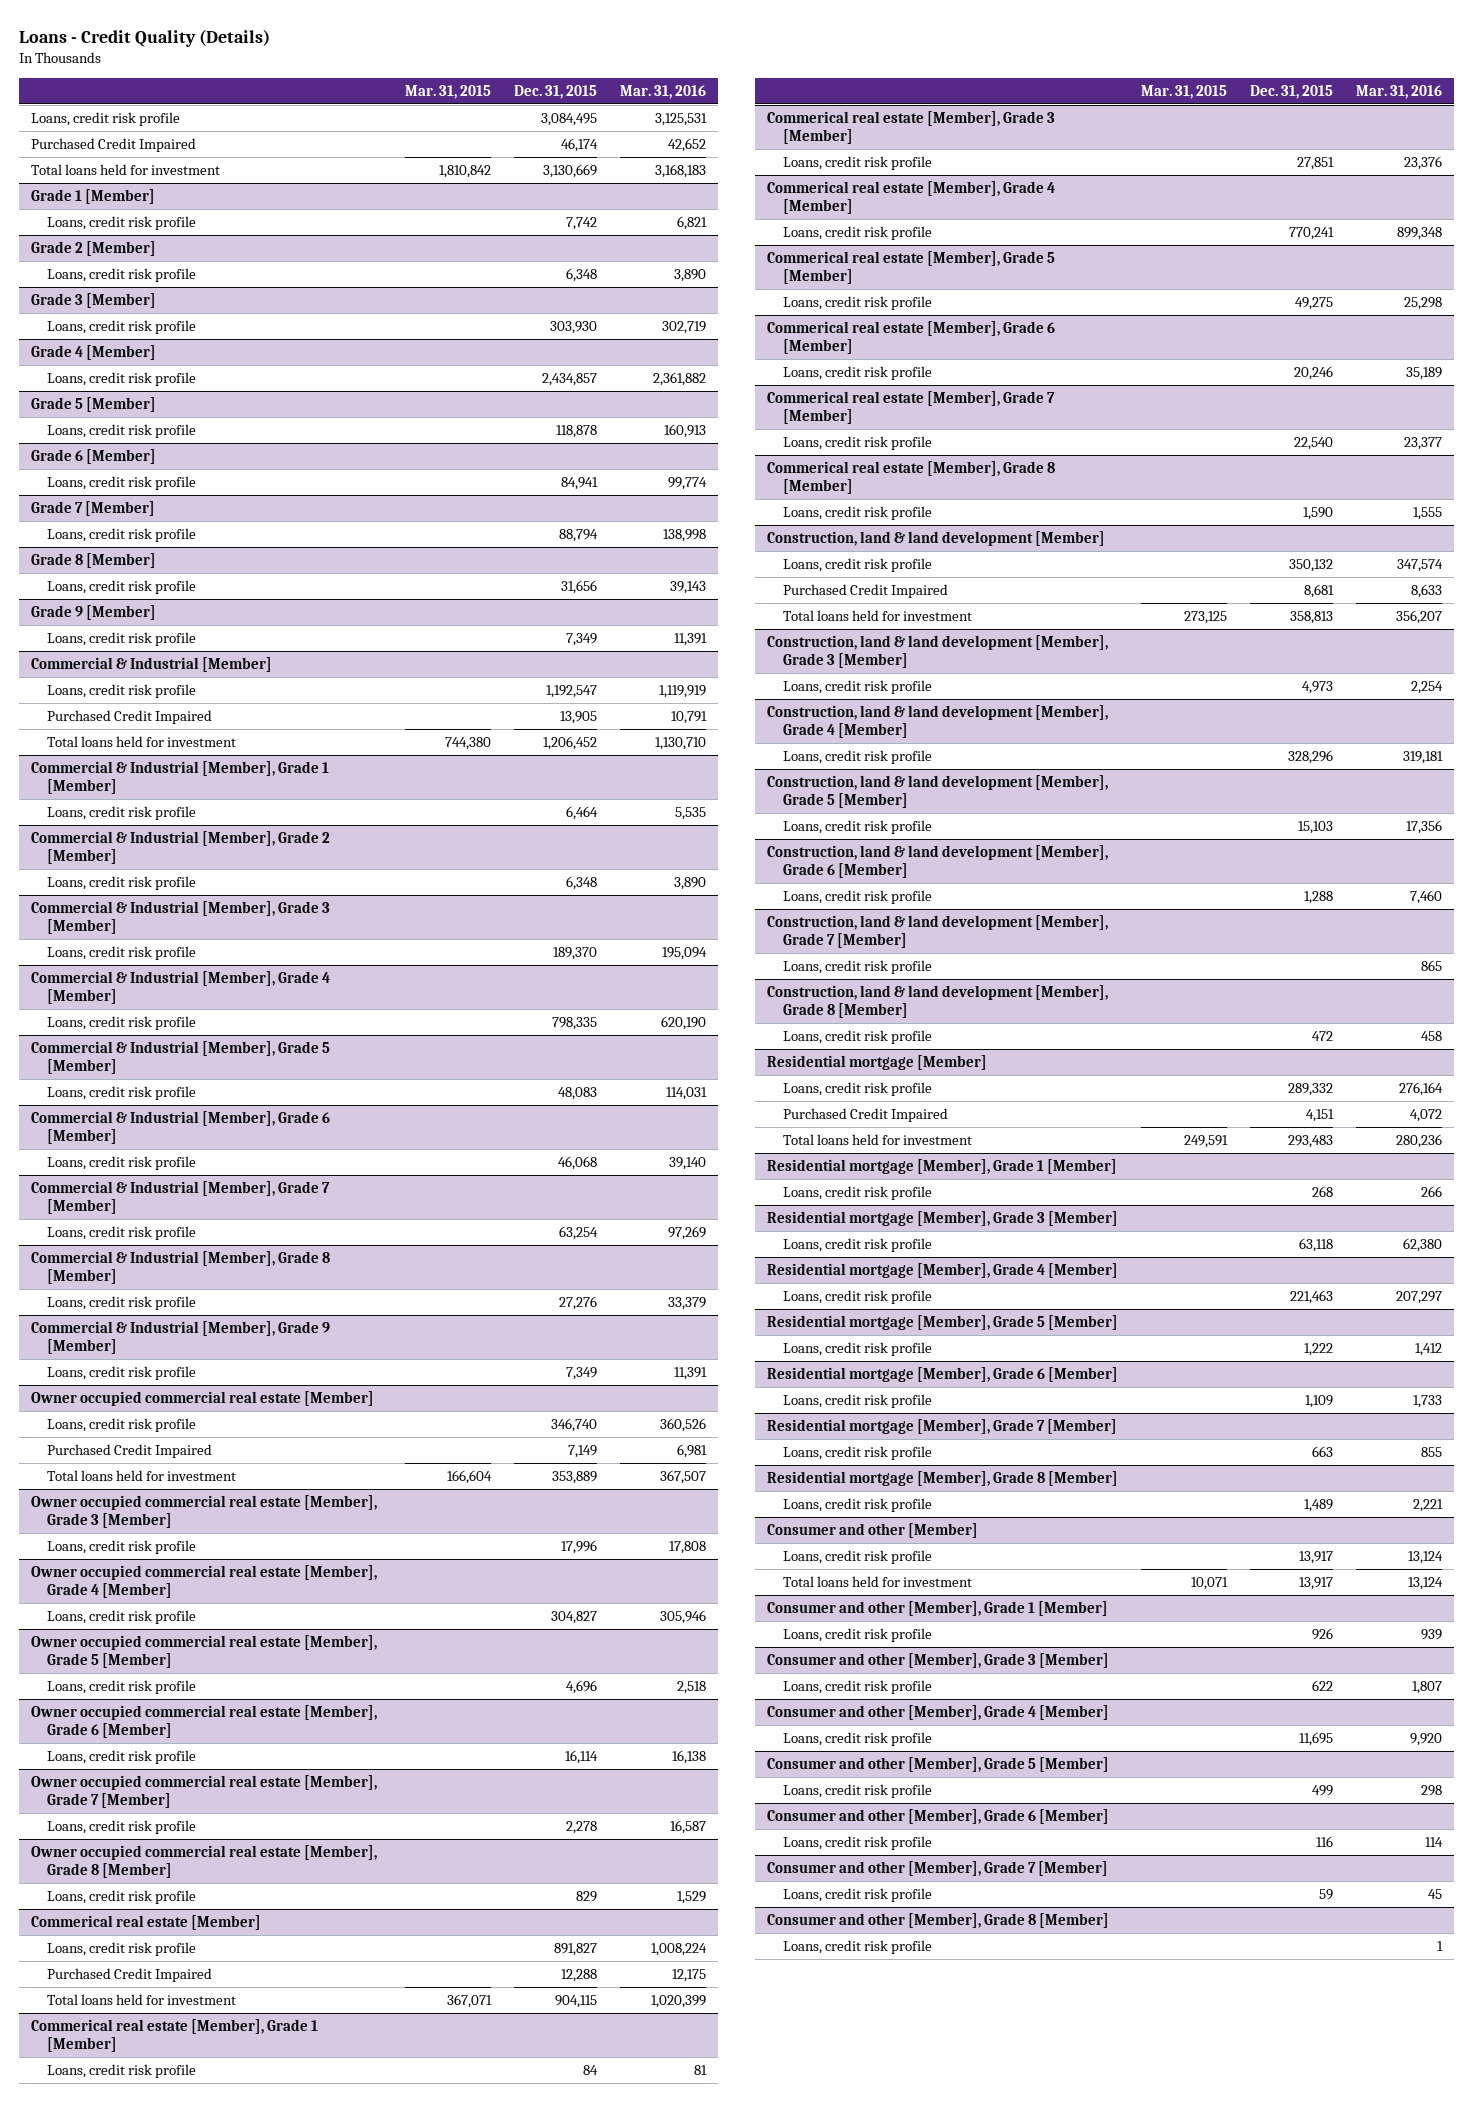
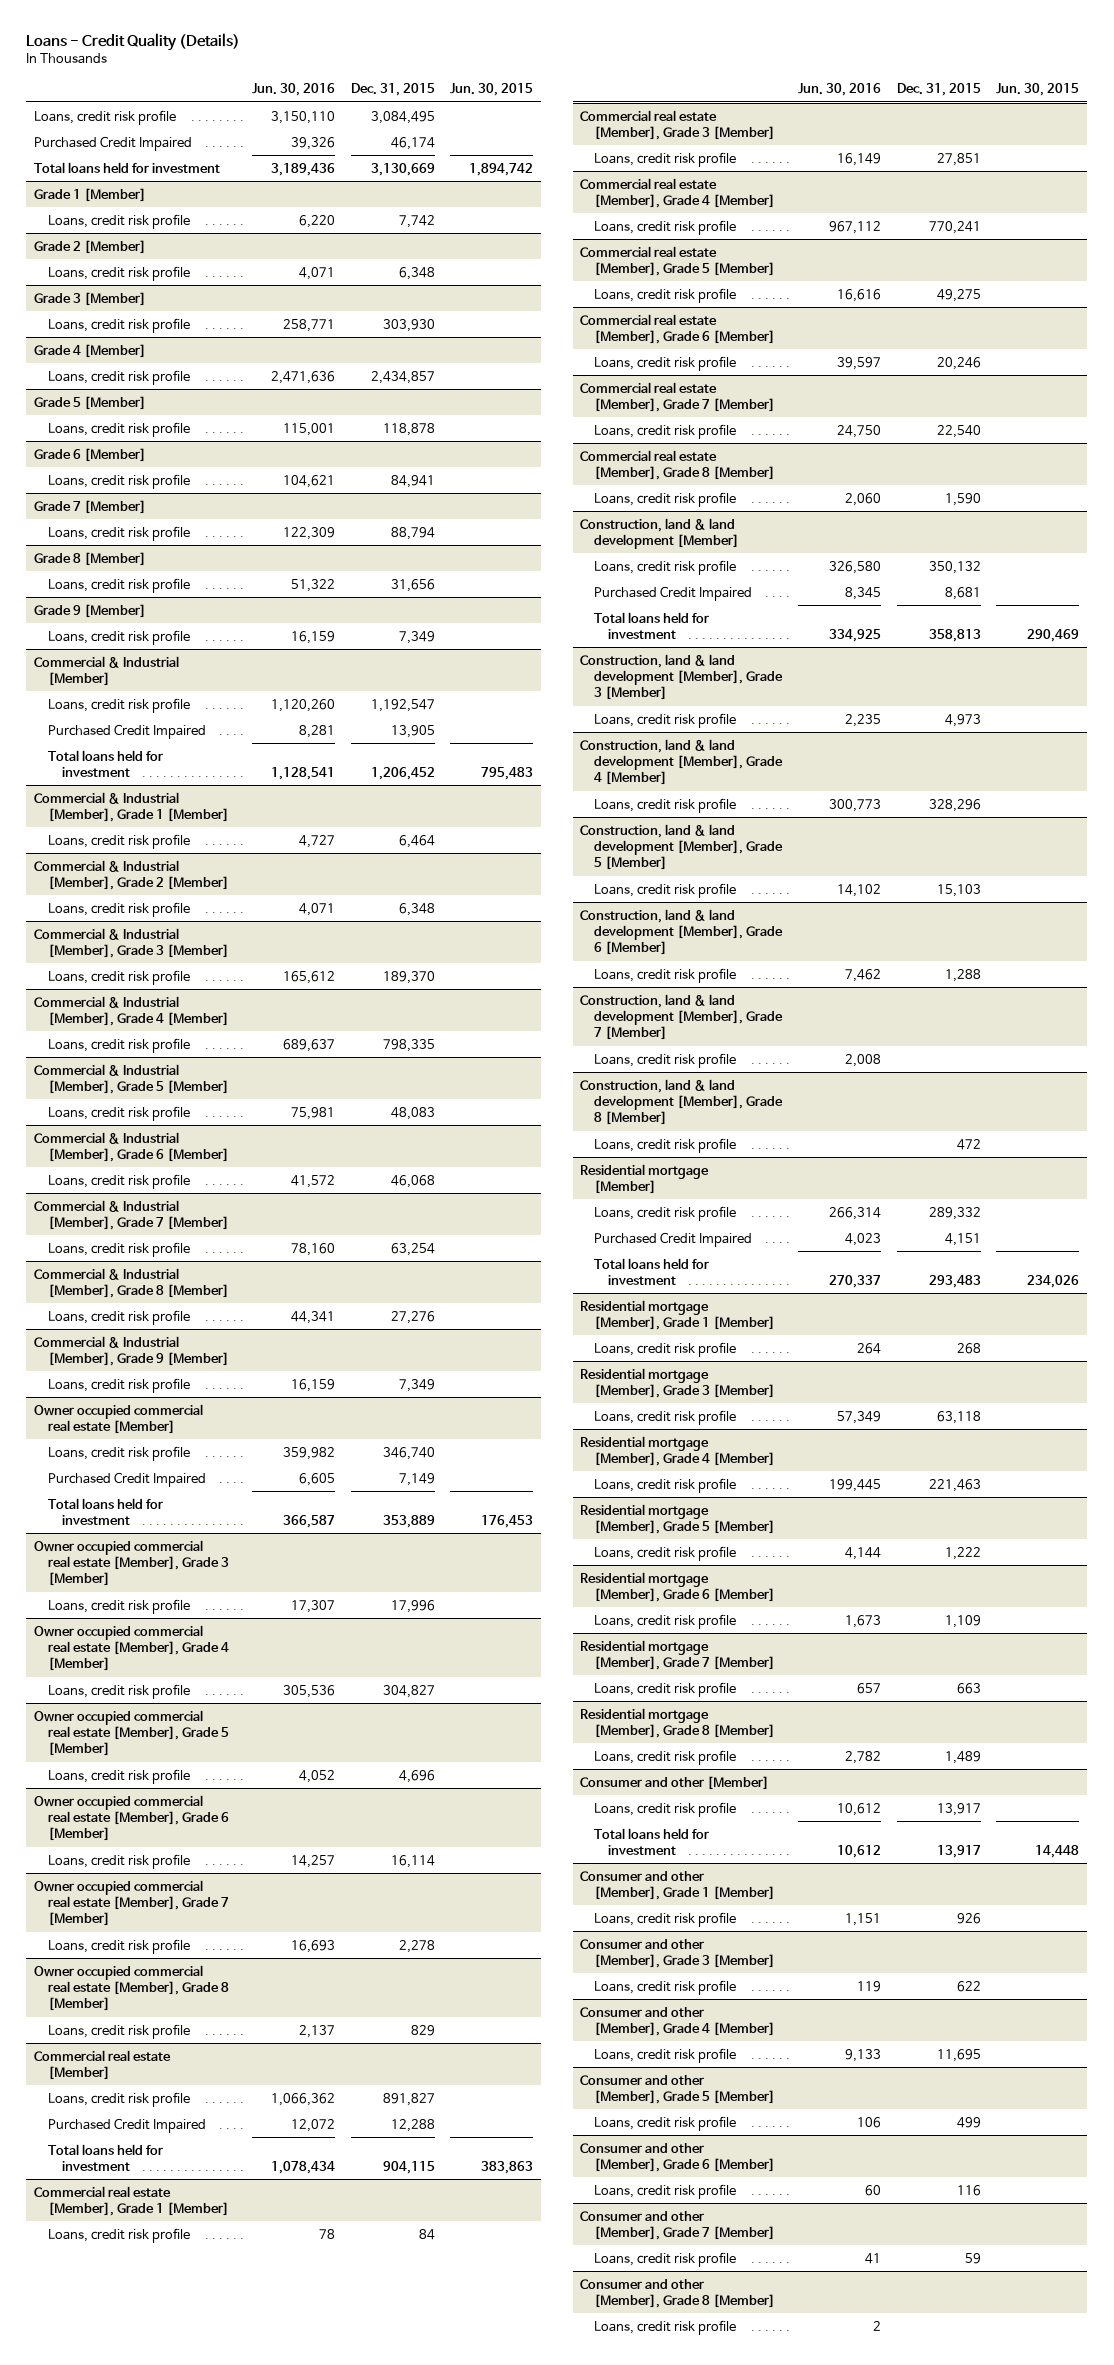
- | Mar. 31, 2015 | Dec. 31, 2015 | Mar. 31, 2016
+ | Jun. 30, 2016 | Dec. 31, 2015 | Jun. 30, 2015
- Commerical real estate [Member]
+ Commercial real estate [Member]
- Commerical real estate [Member], Grade 1 [Member]
+ Commercial real estate [Member], Grade 1 [Member]
- Commerical real estate [Member], Grade 3 [Member]
+ Commercial real estate [Member], Grade 3 [Member]
- Commerical real estate [Member], Grade 4 [Member]
+ Commercial real estate [Member], Grade 4 [Member]
- Commerical real estate [Member], Grade 5 [Member]
+ Commercial real estate [Member], Grade 5 [Member]
- Commerical real estate [Member], Grade 6 [Member]
+ Commercial real estate [Member], Grade 6 [Member]
- Commerical real estate [Member], Grade 7 [Member]
+ Commercial real estate [Member], Grade 7 [Member]
- Commerical real estate [Member], Grade 8 [Member]
+ Commercial real estate [Member], Grade 8 [Member]

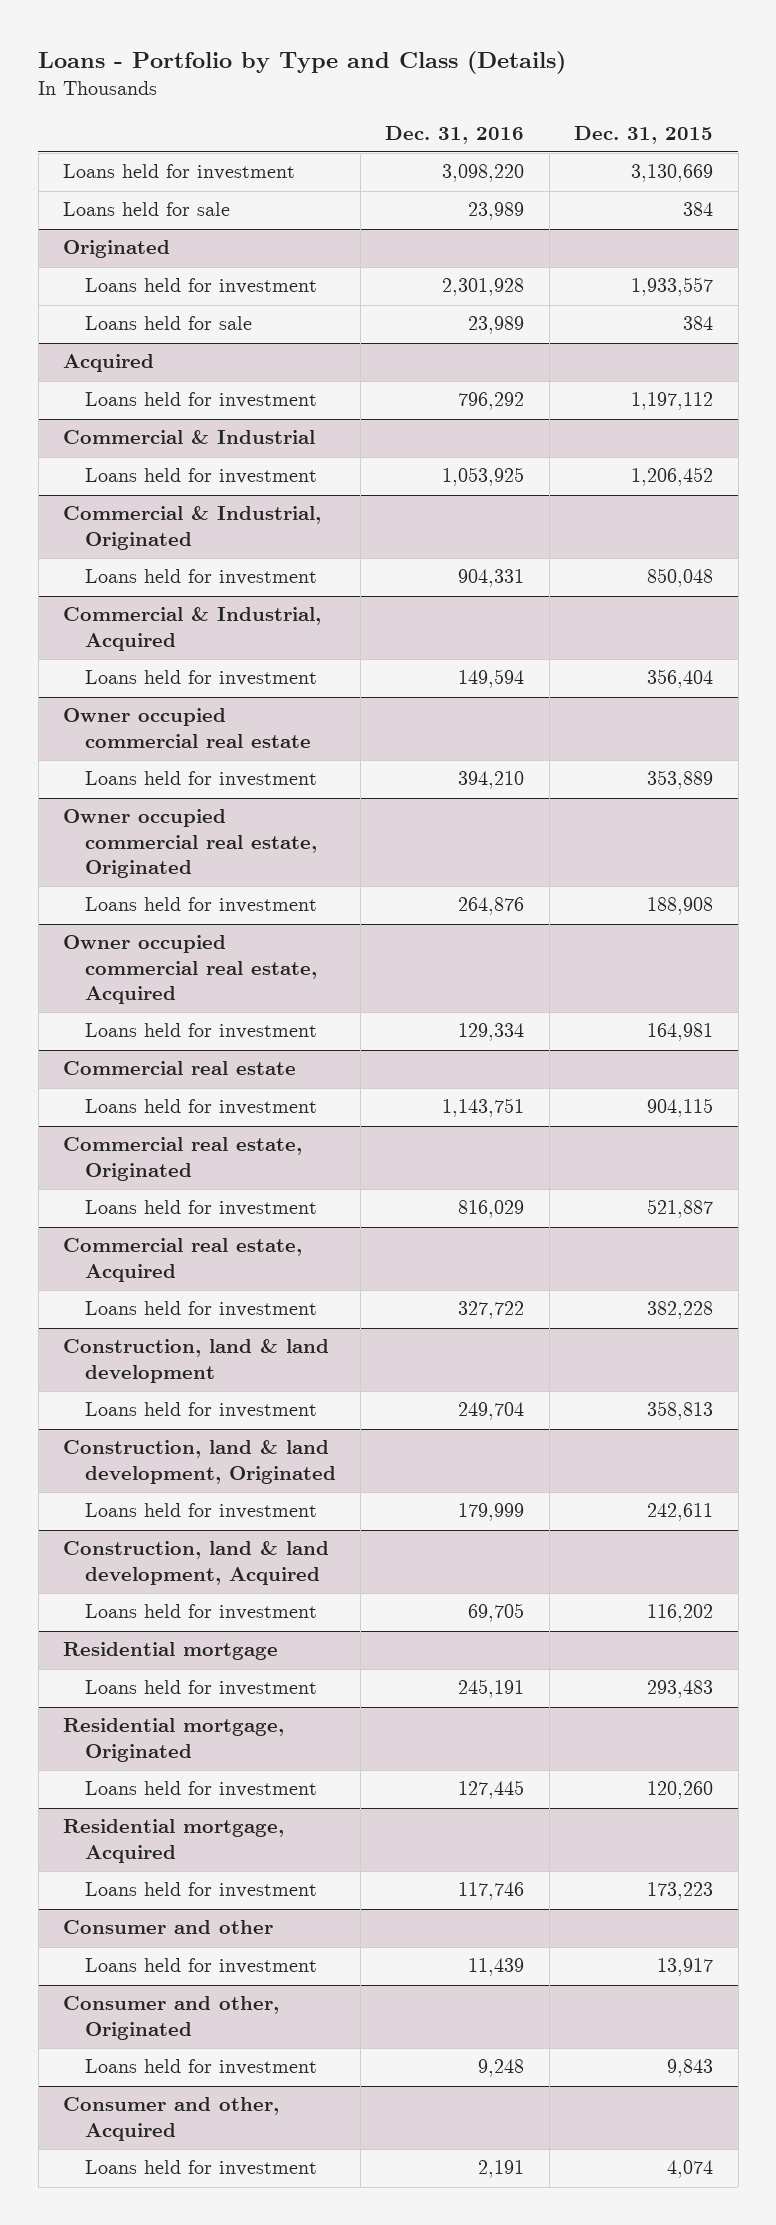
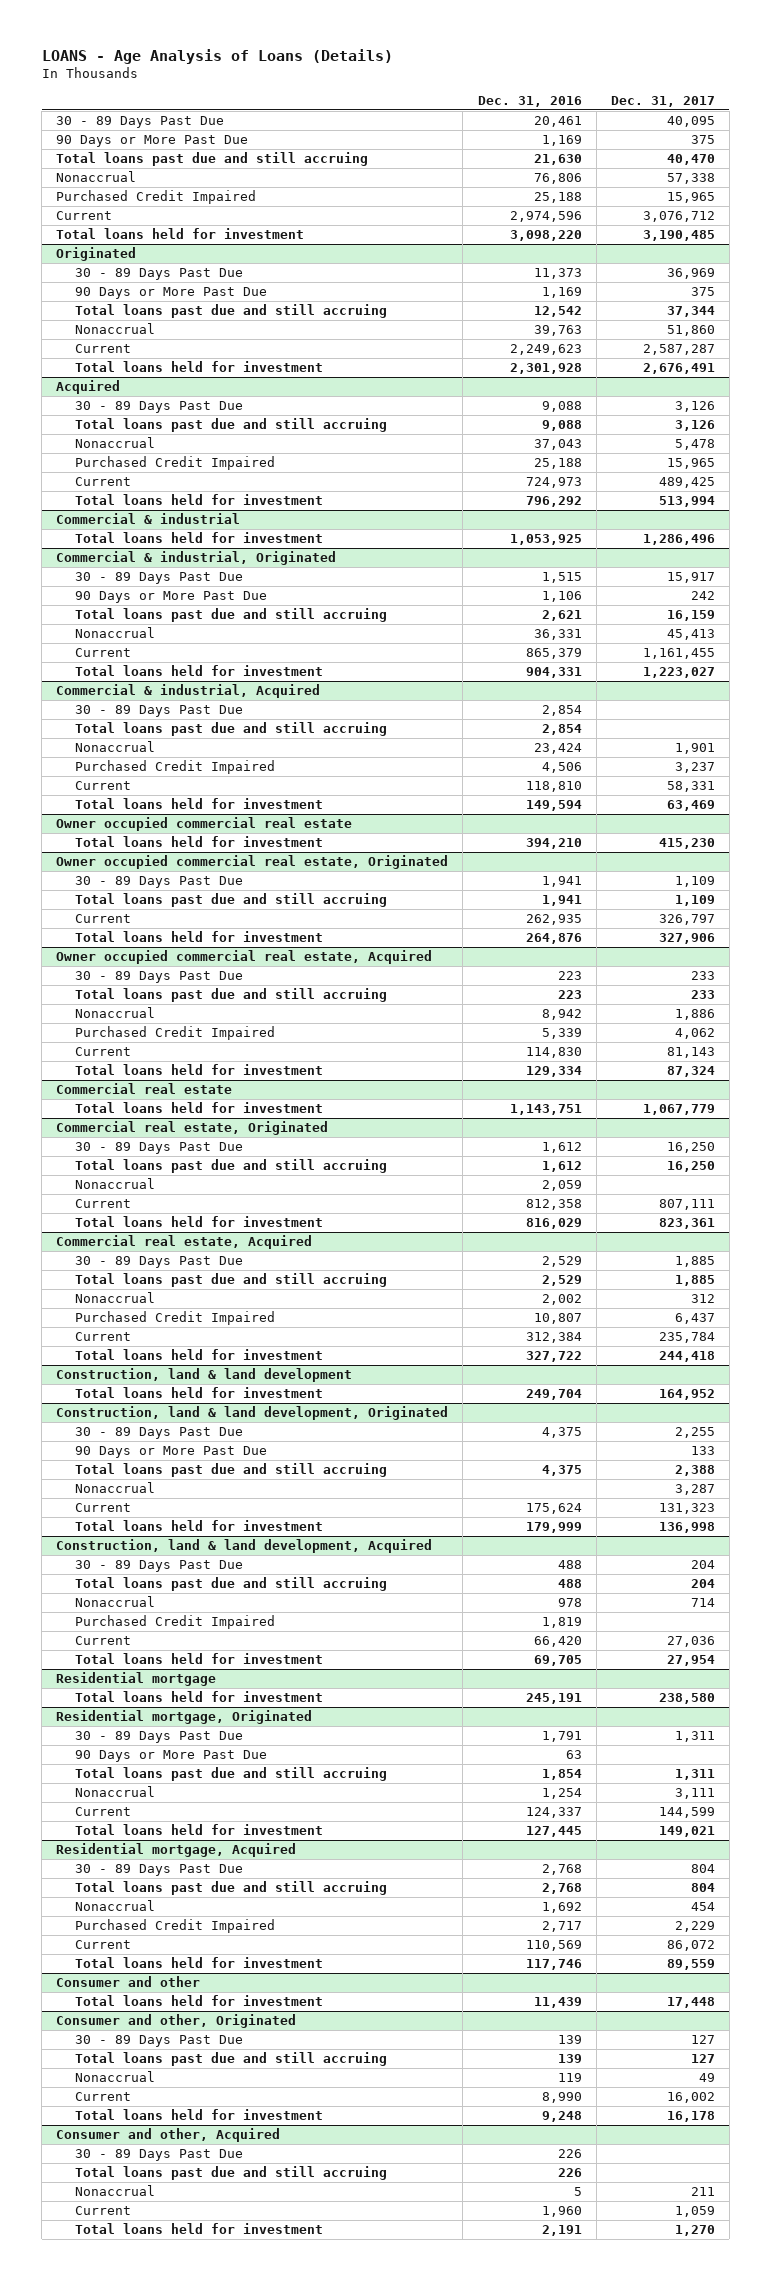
- Loans - Portfolio by Type and Class (Details)
+ LOANS - Age Analysis of Loans (Details)
- | Dec. 31, 2016 | Dec. 31, 2015
+ | Dec. 31, 2016 | Dec. 31, 2017
- Loans held for investment | 3,098,220 | 3,130,669
- Loans held for sale | 23,989 | 384
+ 30 - 89 Days Past Due | 20,461 | 40,095
+ 90 Days or More Past Due | 1,169 | 375
+ Total loans past due and still accruing | 21,630 | 40,470
+ Nonaccrual | 76,806 | 57,338
+ Purchased Credit Impaired | 25,188 | 15,965
+ Current | 2,974,596 | 3,076,712
+ Total loans held for investment | 3,098,220 | 3,190,485
@ Originated
- Loans held for investment | 2,301,928 | 1,933,557
- Loans held for sale | 23,989 | 384
+ 30 - 89 Days Past Due | 11,373 | 36,969
+ 90 Days or More Past Due | 1,169 | 375
+ Total loans past due and still accruing | 12,542 | 37,344
+ Nonaccrual | 39,763 | 51,860
+ Current | 2,249,623 | 2,587,287
+ Total loans held for investment | 2,301,928 | 2,676,491
@ Acquired
- Loans held for investment | 796,292 | 1,197,112
- Commercial & Industrial
- Loans held for investment | 1,053,925 | 1,206,452
- Commercial & Industrial, Originated
- Loans held for investment | 904,331 | 850,048
- Commercial & Industrial, Acquired
- Loans held for investment | 149,594 | 356,404
@ Acquired
+ 30 - 89 Days Past Due | 9,088 | 3,126
+ Total loans past due and still accruing | 9,088 | 3,126
+ Nonaccrual | 37,043 | 5,478
+ Purchased Credit Impaired | 25,188 | 15,965
+ Current | 724,973 | 489,425
+ Total loans held for investment | 796,292 | 513,994
+ Commercial & industrial
+ Total loans held for investment | 1,053,925 | 1,286,496
+ Commercial & industrial, Originated
+ 30 - 89 Days Past Due | 1,515 | 15,917
+ 90 Days or More Past Due | 1,106 | 242
+ Total loans past due and still accruing | 2,621 | 16,159
+ Nonaccrual | 36,331 | 45,413
+ Current | 865,379 | 1,161,455
+ Total loans held for investment | 904,331 | 1,223,027
+ Commercial & industrial, Acquired
+ 30 - 89 Days Past Due | 2,854 |
+ Total loans past due and still accruing | 2,854 |
+ Nonaccrual | 23,424 | 1,901
+ Purchased Credit Impaired | 4,506 | 3,237
+ Current | 118,810 | 58,331
+ Total loans held for investment | 149,594 | 63,469
@ Owner occupied commercial real estate
- Loans held for investment | 394,210 | 353,889
+ Total loans held for investment | 394,210 | 415,230
@ Owner occupied commercial real estate, Originated
- Loans held for investment | 264,876 | 188,908
+ 30 - 89 Days Past Due | 1,941 | 1,109
+ Total loans past due and still accruing | 1,941 | 1,109
+ Current | 262,935 | 326,797
+ Total loans held for investment | 264,876 | 327,906
@ Owner occupied commercial real estate, Acquired
- Loans held for investment | 129,334 | 164,981
+ 30 - 89 Days Past Due | 223 | 233
+ Total loans past due and still accruing | 223 | 233
+ Nonaccrual | 8,942 | 1,886
+ Purchased Credit Impaired | 5,339 | 4,062
+ Current | 114,830 | 81,143
+ Total loans held for investment | 129,334 | 87,324
@ Commercial real estate
- Loans held for investment | 1,143,751 | 904,115
+ Total loans held for investment | 1,143,751 | 1,067,779
@ Commercial real estate, Originated
- Loans held for investment | 816,029 | 521,887
+ 30 - 89 Days Past Due | 1,612 | 16,250
+ Total loans past due and still accruing | 1,612 | 16,250
+ Nonaccrual | 2,059 |
+ Current | 812,358 | 807,111
+ Total loans held for investment | 816,029 | 823,361
@ Commercial real estate, Acquired
- Loans held for investment | 327,722 | 382,228
+ 30 - 89 Days Past Due | 2,529 | 1,885
+ Total loans past due and still accruing | 2,529 | 1,885
+ Nonaccrual | 2,002 | 312
+ Purchased Credit Impaired | 10,807 | 6,437
+ Current | 312,384 | 235,784
+ Total loans held for investment | 327,722 | 244,418
@ Construction, land & land development
- Loans held for investment | 249,704 | 358,813
+ Total loans held for investment | 249,704 | 164,952
@ Construction, land & land development, Originated
- Loans held for investment | 179,999 | 242,611
+ 30 - 89 Days Past Due | 4,375 | 2,255
+ 90 Days or More Past Due | | 133
+ Total loans past due and still accruing | 4,375 | 2,388
+ Nonaccrual | | 3,287
+ Current | 175,624 | 131,323
+ Total loans held for investment | 179,999 | 136,998
@ Construction, land & land development, Acquired
- Loans held for investment | 69,705 | 116,202
+ 30 - 89 Days Past Due | 488 | 204
+ Total loans past due and still accruing | 488 | 204
+ Nonaccrual | 978 | 714
+ Purchased Credit Impaired | 1,819 |
+ Current | 66,420 | 27,036
+ Total loans held for investment | 69,705 | 27,954
@ Residential mortgage
- Loans held for investment | 245,191 | 293,483
+ Total loans held for investment | 245,191 | 238,580
@ Residential mortgage, Originated
- Loans held for investment | 127,445 | 120,260
+ 30 - 89 Days Past Due | 1,791 | 1,311
+ 90 Days or More Past Due | 63 |
+ Total loans past due and still accruing | 1,854 | 1,311
+ Nonaccrual | 1,254 | 3,111
+ Current | 124,337 | 144,599
+ Total loans held for investment | 127,445 | 149,021
@ Residential mortgage, Acquired
- Loans held for investment | 117,746 | 173,223
+ 30 - 89 Days Past Due | 2,768 | 804
+ Total loans past due and still accruing | 2,768 | 804
+ Nonaccrual | 1,692 | 454
+ Purchased Credit Impaired | 2,717 | 2,229
+ Current | 110,569 | 86,072
+ Total loans held for investment | 117,746 | 89,559
@ Consumer and other
- Loans held for investment | 11,439 | 13,917
+ Total loans held for investment | 11,439 | 17,448
@ Consumer and other, Originated
- Loans held for investment | 9,248 | 9,843
+ 30 - 89 Days Past Due | 139 | 127
+ Total loans past due and still accruing | 139 | 127
+ Nonaccrual | 119 | 49
+ Current | 8,990 | 16,002
+ Total loans held for investment | 9,248 | 16,178
@ Consumer and other, Acquired
- Loans held for investment | 2,191 | 4,074
+ 30 - 89 Days Past Due | 226 |
+ Total loans past due and still accruing | 226 |
+ Nonaccrual | 5 | 211
+ Current | 1,960 | 1,059
+ Total loans held for investment | 2,191 | 1,270

